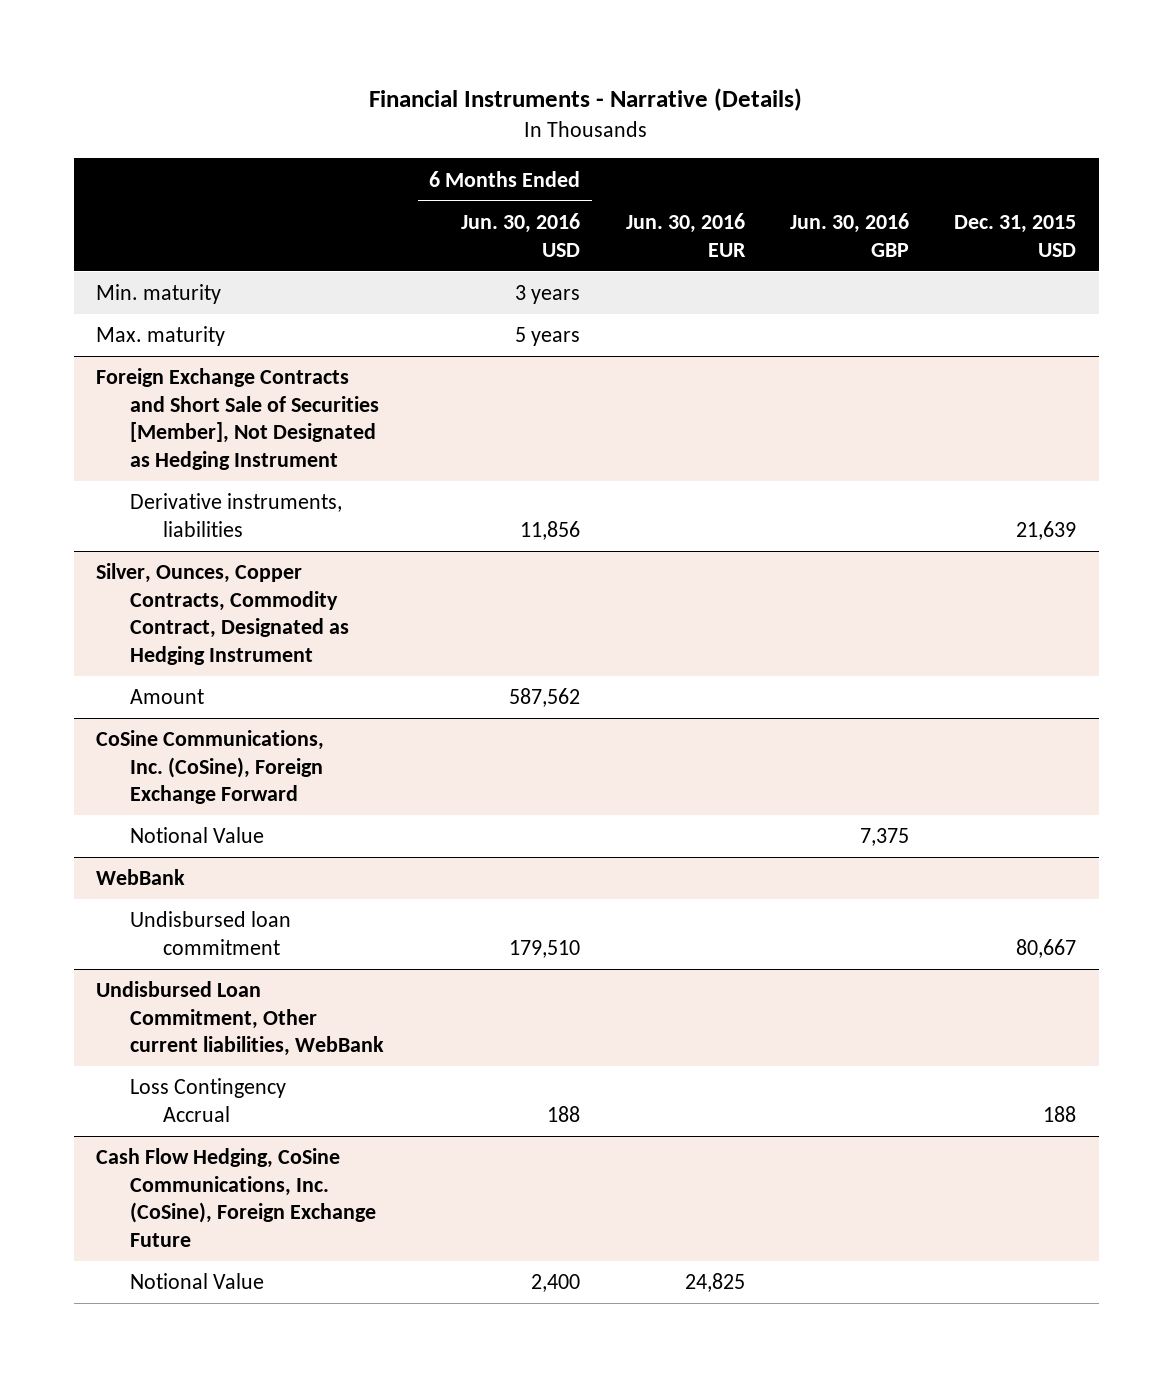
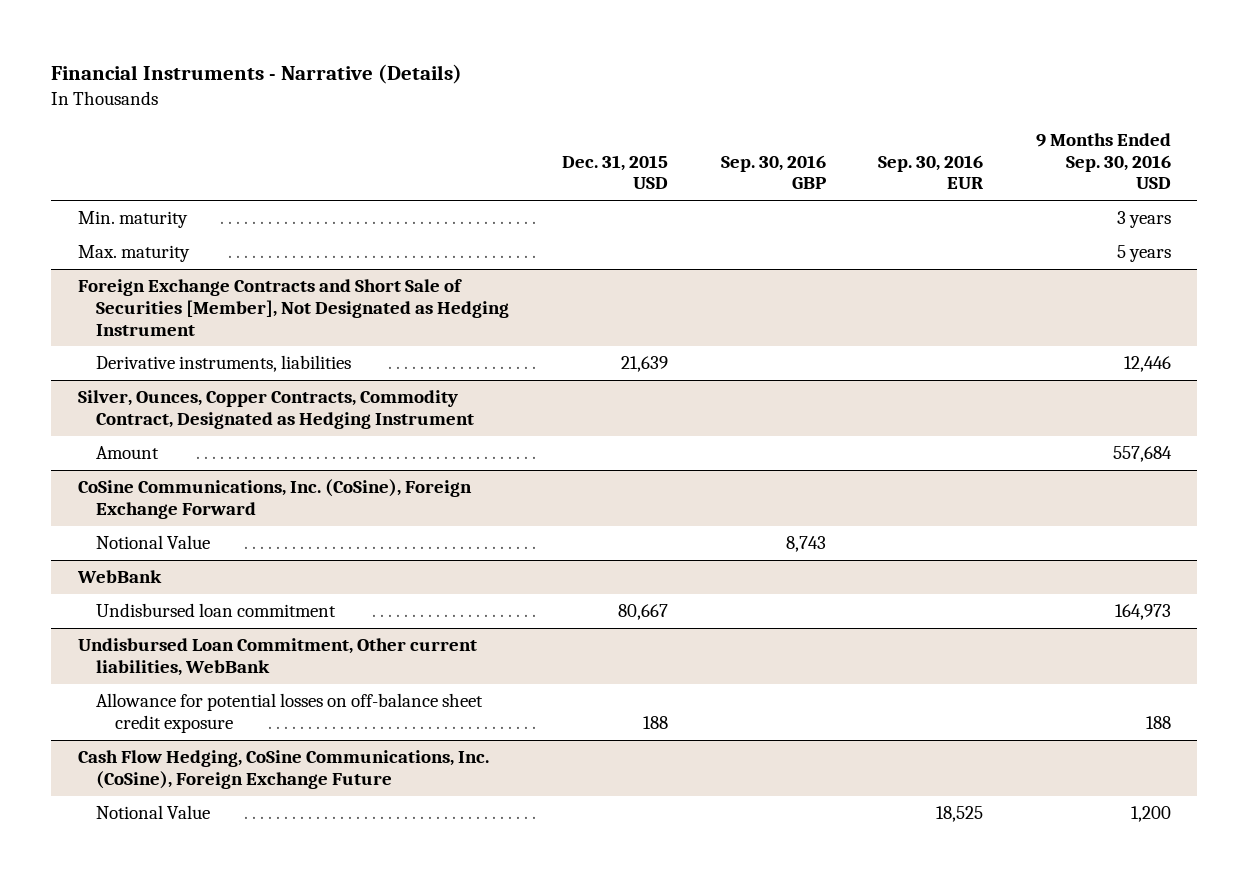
- | 6 Months Ended Jun. 30, 2016 USD | Jun. 30, 2016 EUR | Jun. 30, 2016 GBP | Dec. 31, 2015 USD
+ | Dec. 31, 2015 USD | Sep. 30, 2016 GBP | Sep. 30, 2016 EUR | 9 Months Ended Sep. 30, 2016 USD
@ Undisbursed Loan Commitment, Other current liabilities, WebBank
- Loss Contingency Accrual | 188 | | | 188
+ Allowance for potential losses on off-balance sheet credit exposure | 188 | | | 188

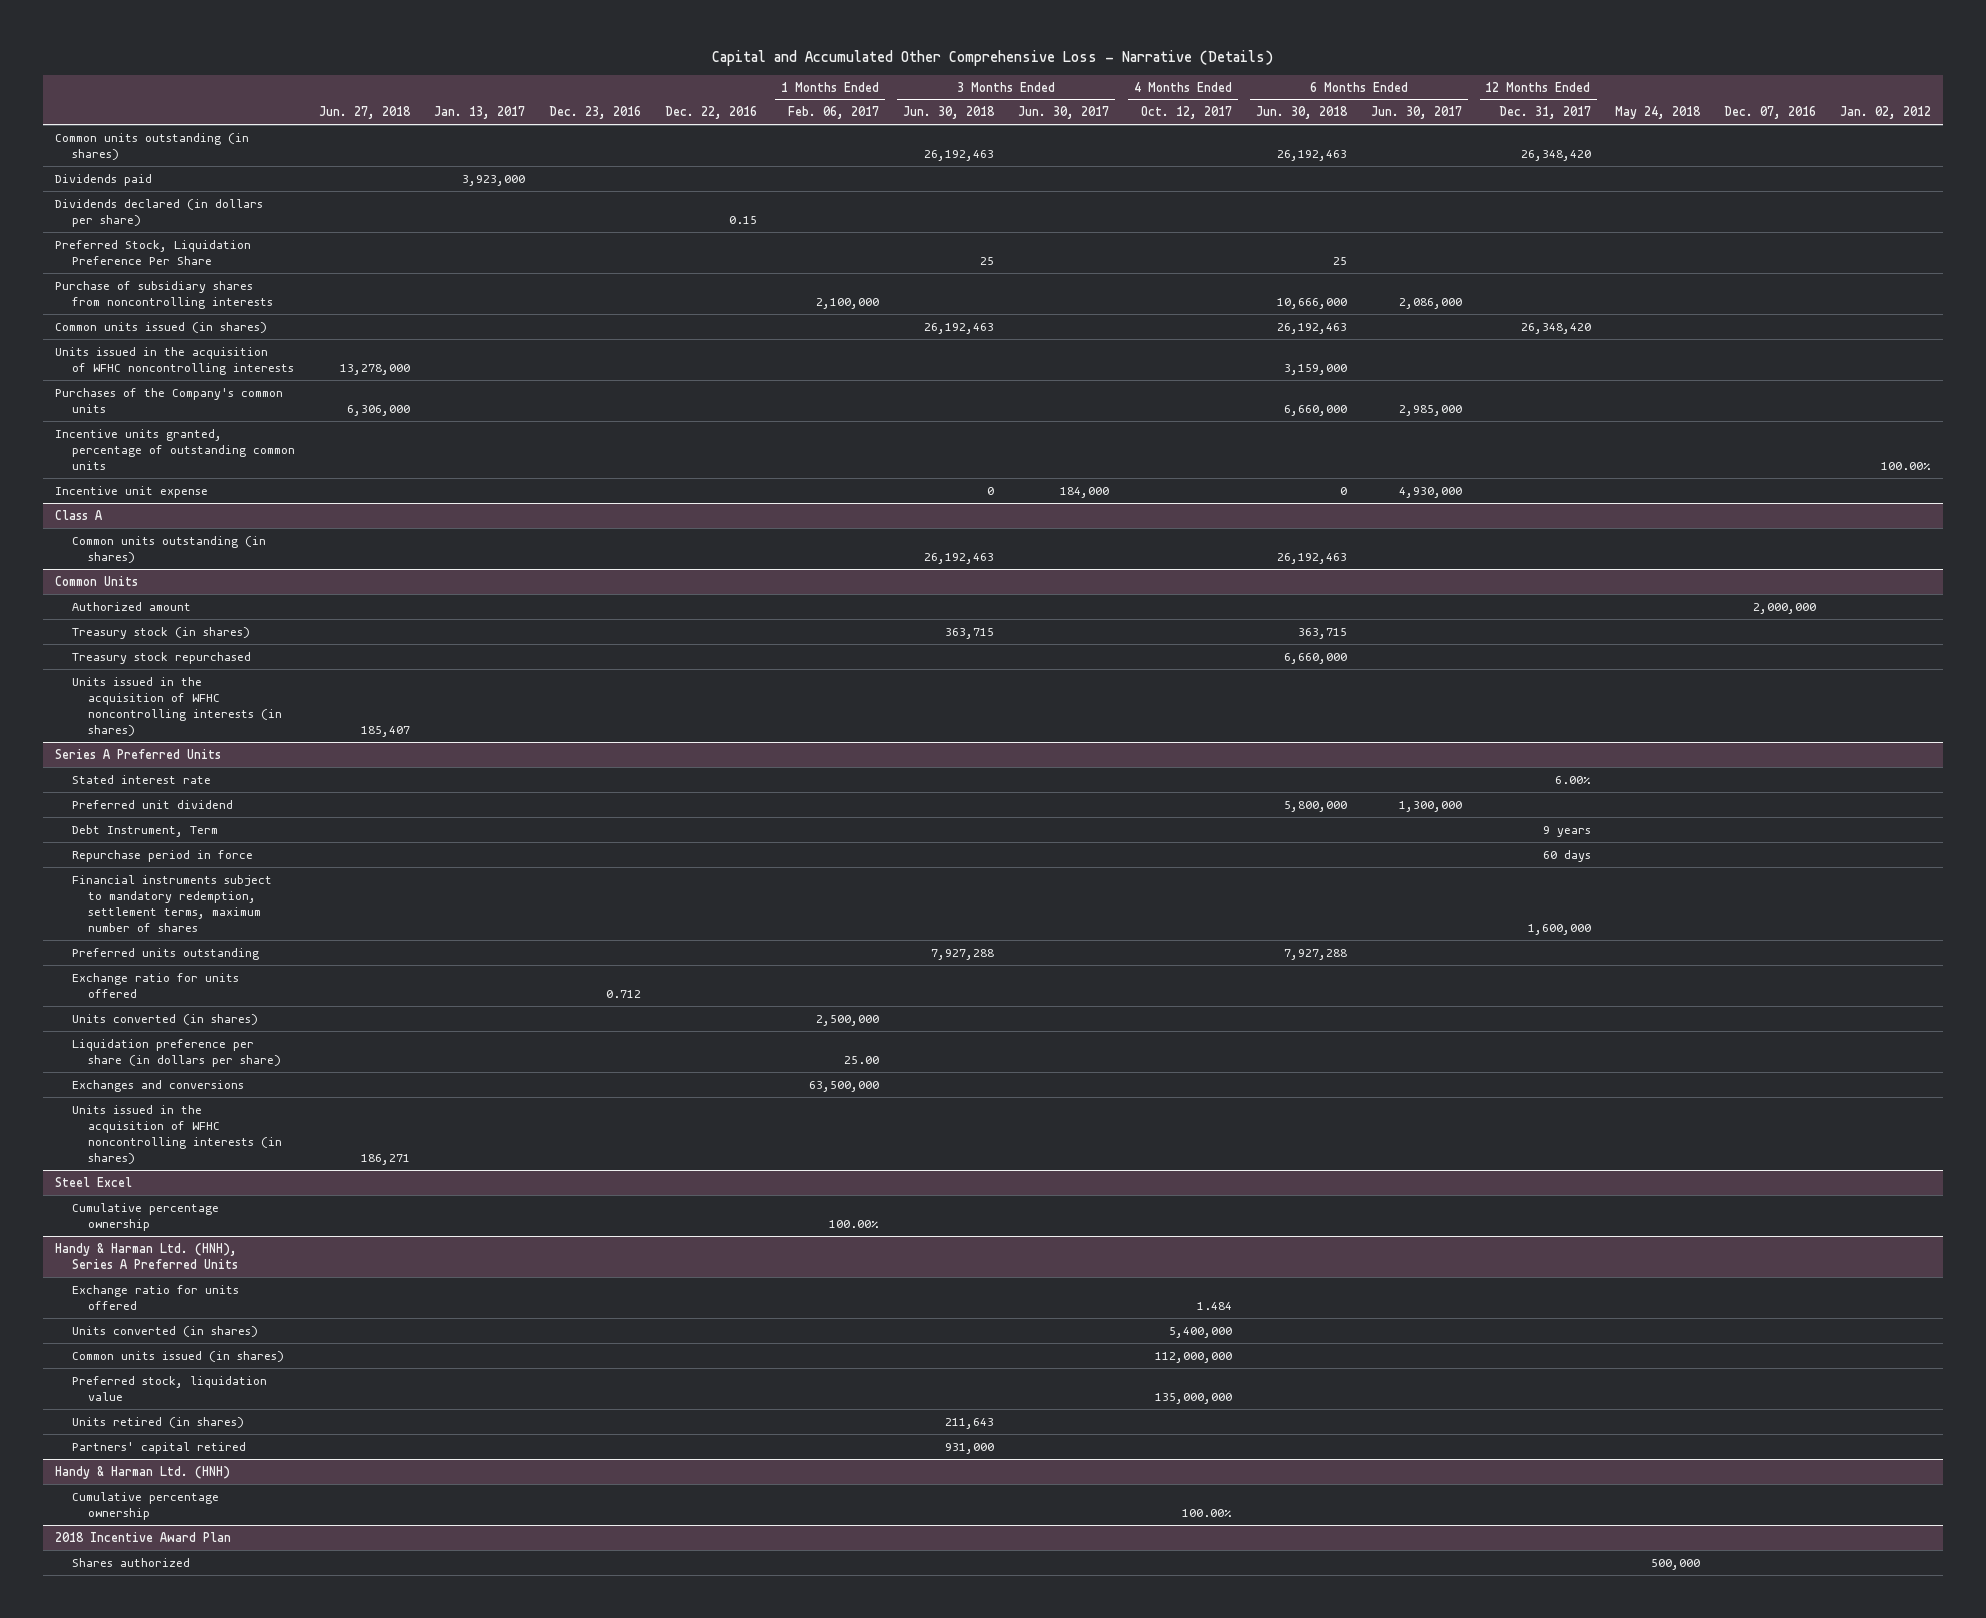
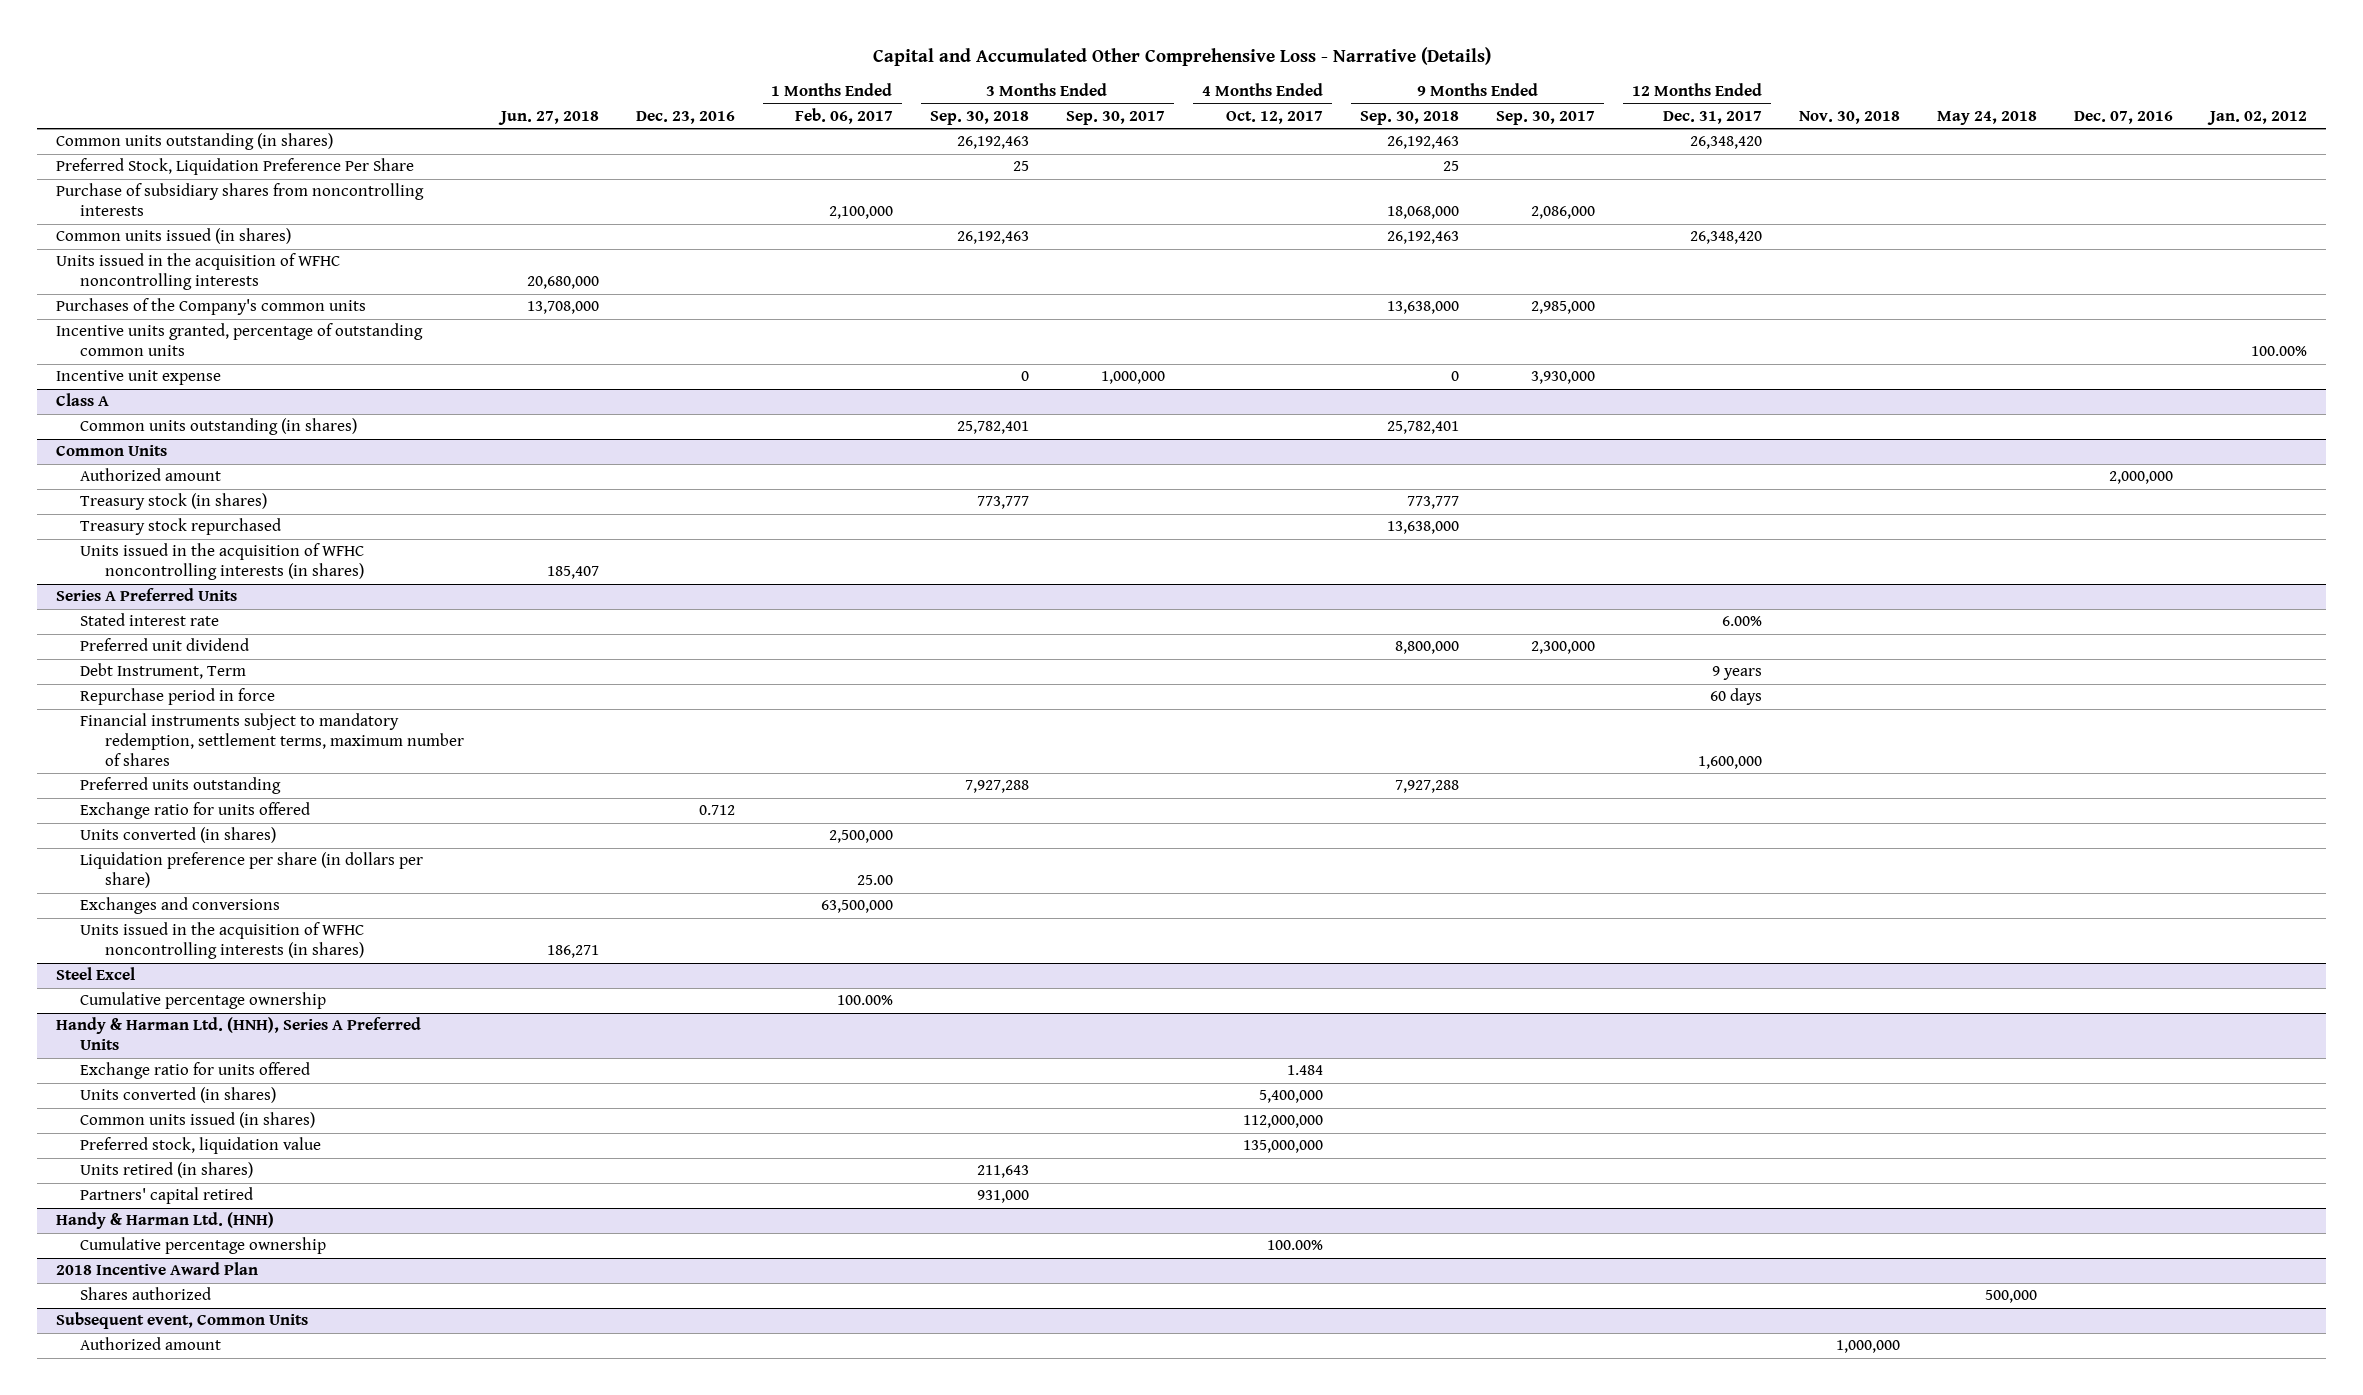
- | Jun. 27, 2018 | Jan. 13, 2017 | Dec. 23, 2016 | Dec. 22, 2016 | 1 Months Ended Feb. 06, 2017 | 3 Months Ended Jun. 30, 2018 | 3 Months Ended Jun. 30, 2017 | 4 Months Ended Oct. 12, 2017 | 6 Months Ended Jun. 30, 2018 | 6 Months Ended Jun. 30, 2017 | 12 Months Ended Dec. 31, 2017 | May 24, 2018 | Dec. 07, 2016 | Jan. 02, 2012
+ | Jun. 27, 2018 | Dec. 23, 2016 | 1 Months Ended Feb. 06, 2017 | 3 Months Ended Sep. 30, 2018 | 3 Months Ended Sep. 30, 2017 | 4 Months Ended Oct. 12, 2017 | 9 Months Ended Sep. 30, 2018 | 9 Months Ended Sep. 30, 2017 | 12 Months Ended Dec. 31, 2017 | Nov. 30, 2018 | May 24, 2018 | Dec. 07, 2016 | Jan. 02, 2012
- Dividends paid | | 3,923,000 | | | | | | | | | | | |
- Dividends declared (in dollars per share) | | | | 0.15 | | | | | | | | | |
- Units issued in the acquisition of WFHC noncontrolling interests | 13,278,000 | | | | | | | | 3,159,000 | | | | |
- Purchases of the Company's common units | 6,306,000 | | | | | | | | 6,660,000 | 2,985,000 | | | |
+ Units issued in the acquisition of WFHC noncontrolling interests | 20,680,000 | | | | | | | | | | | |
+ Purchases of the Company's common units | 13,708,000 | | | | | | 13,638,000 | 2,985,000 | | | | |
+ Subsequent event, Common Units
+ Authorized amount | | | | | | | | | | 1,000,000 | | |

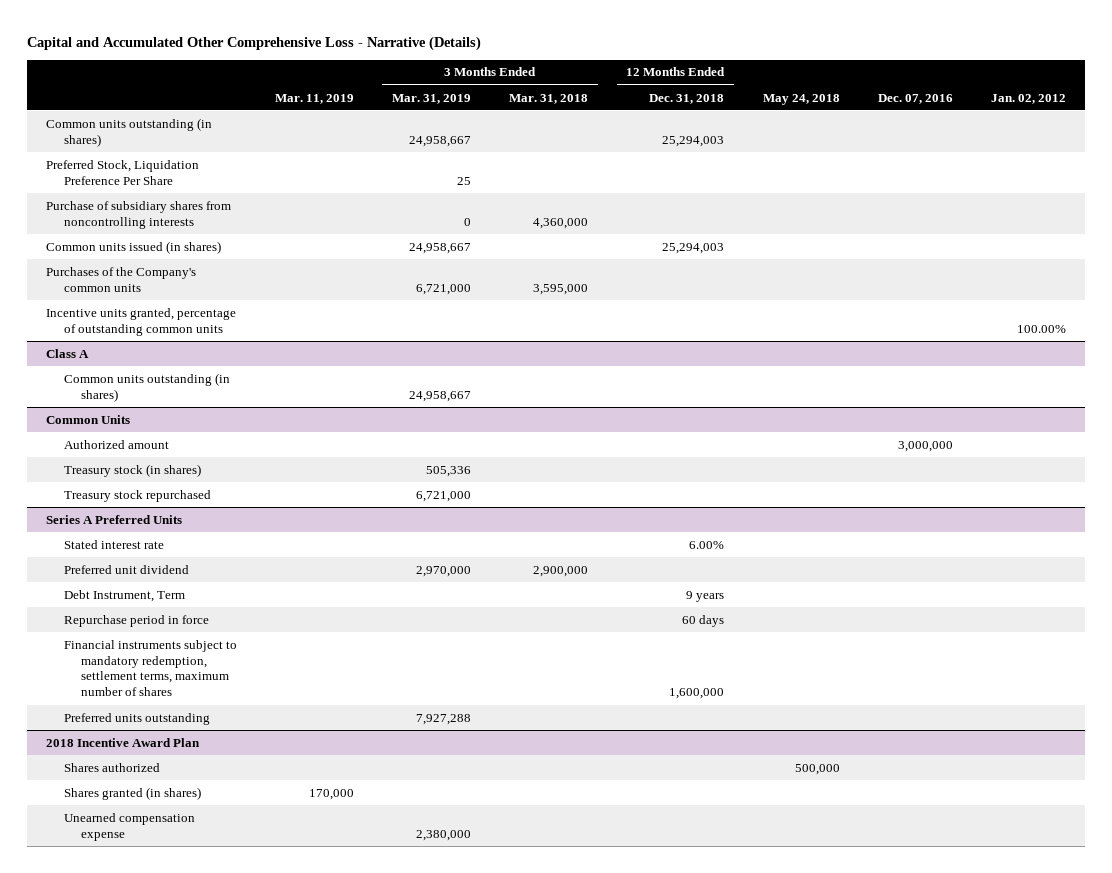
- | Jun. 27, 2018 | Dec. 23, 2016 | 1 Months Ended Feb. 06, 2017 | 3 Months Ended Sep. 30, 2018 | 3 Months Ended Sep. 30, 2017 | 4 Months Ended Oct. 12, 2017 | 9 Months Ended Sep. 30, 2018 | 9 Months Ended Sep. 30, 2017 | 12 Months Ended Dec. 31, 2017 | Nov. 30, 2018 | May 24, 2018 | Dec. 07, 2016 | Jan. 02, 2012
+ | Mar. 11, 2019 | 3 Months Ended Mar. 31, 2019 | 3 Months Ended Mar. 31, 2018 | 12 Months Ended Dec. 31, 2018 | May 24, 2018 | Dec. 07, 2016 | Jan. 02, 2012
- Units issued in the acquisition of WFHC noncontrolling interests | 20,680,000 | | | | | | | | | | | |
- Incentive unit expense | | | | 0 | 1,000,000 | | 0 | 3,930,000 | | | | |
@ Common Units
- Authorized amount | | | | | | | | | | | | 2,000,000 |
+ Authorized amount | | | | | | 3,000,000 |
- Units issued in the acquisition of WFHC noncontrolling interests (in shares) | 185,407 | | | | | | | | | | | |
@ Series A Preferred Units
- Exchange ratio for units offered | | 0.712 | | | | | | | | | | |
- Units converted (in shares) | | | 2,500,000 | | | | | | | | | |
- Liquidation preference per share (in dollars per share) | | | 25.00 | | | | | | | | | |
- Exchanges and conversions | | | 63,500,000 | | | | | | | | | |
- Units issued in the acquisition of WFHC noncontrolling interests (in shares) | 186,271 | | | | | | | | | | | |
- Steel Excel
- Cumulative percentage ownership | | | 100.00% | | | | | | | | | |
- Handy & Harman Ltd. (HNH), Series A Preferred Units
- Exchange ratio for units offered | | | | | | 1.484 | | | | | | |
- Units converted (in shares) | | | | | | 5,400,000 | | | | | | |
- Common units issued (in shares) | | | | | | 112,000,000 | | | | | | |
- Preferred stock, liquidation value | | | | | | 135,000,000 | | | | | | |
- Units retired (in shares) | | | | 211,643 | | | | | | | | |
- Partners' capital retired | | | | 931,000 | | | | | | | | |
- Handy & Harman Ltd. (HNH)
- Cumulative percentage ownership | | | | | | 100.00% | | | | | | |
- Subsequent event, Common Units
- Authorized amount | | | | | | | | | | 1,000,000 | | |
@ 2018 Incentive Award Plan
+ Shares granted (in shares) | 170,000 | | | | | |
+ Unearned compensation expense | | 2,380,000 | | | | |

